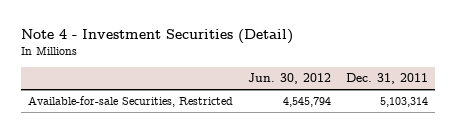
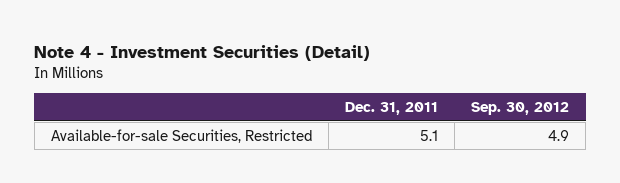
- | Jun. 30, 2012 | Dec. 31, 2011
+ | Dec. 31, 2011 | Sep. 30, 2012
- Available-for-sale Securities, Restricted | 4,545,794 | 5,103,314
+ Available-for-sale Securities, Restricted | 5.1 | 4.9

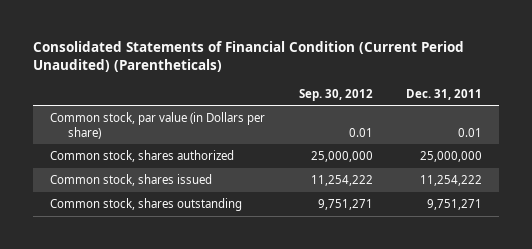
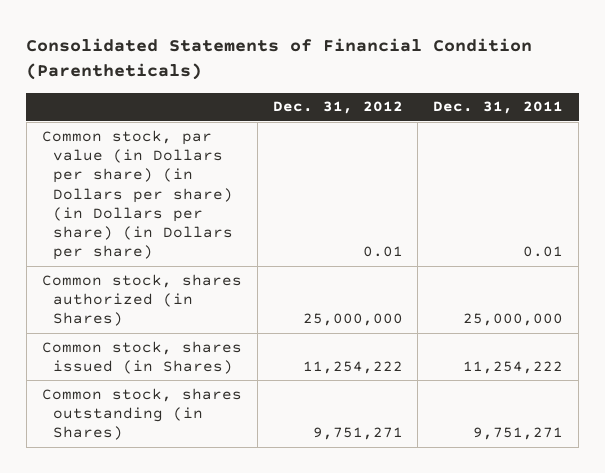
- Consolidated Statements of Financial Condition (Current Period Unaudited) (Parentheticals)
+ Consolidated Statements of Financial Condition (Parentheticals)
- | Sep. 30, 2012 | Dec. 31, 2011
+ | Dec. 31, 2012 | Dec. 31, 2011
- Common stock, par value (in Dollars per share) | 0.01 | 0.01
- Common stock, shares authorized | 25,000,000 | 25,000,000
- Common stock, shares issued | 11,254,222 | 11,254,222
- Common stock, shares outstanding | 9,751,271 | 9,751,271
+ Common stock, par value (in Dollars per share) (in Dollars per share) (in Dollars per share) (in Dollars per share) | 0.01 | 0.01
+ Common stock, shares authorized (in Shares) | 25,000,000 | 25,000,000
+ Common stock, shares issued (in Shares) | 11,254,222 | 11,254,222
+ Common stock, shares outstanding (in Shares) | 9,751,271 | 9,751,271

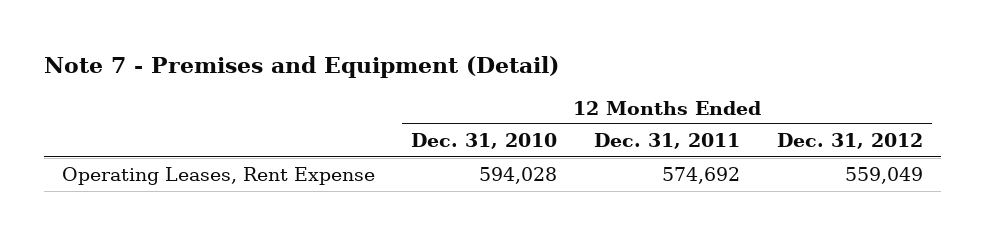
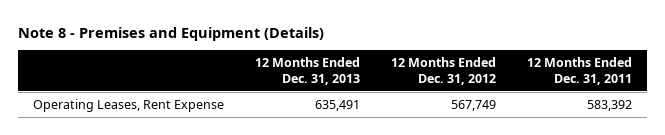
- Note 7 - Premises and Equipment (Detail)
+ Note 8 - Premises and Equipment (Details)
- | 12 Months Ended Dec. 31, 2010 | 12 Months Ended Dec. 31, 2011 | 12 Months Ended Dec. 31, 2012
+ | 12 Months Ended Dec. 31, 2013 | 12 Months Ended Dec. 31, 2012 | 12 Months Ended Dec. 31, 2011
- Operating Leases, Rent Expense | 594,028 | 574,692 | 559,049
+ Operating Leases, Rent Expense | 635,491 | 567,749 | 583,392

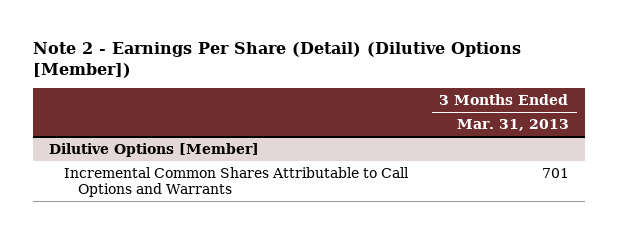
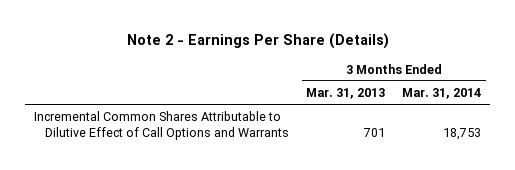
- Note 2 - Earnings Per Share (Detail) (Dilutive Options [Member])
+ Note 2 - Earnings Per Share (Details)
- | 3 Months Ended Mar. 31, 2013
+ | 3 Months Ended Mar. 31, 2013 | 3 Months Ended Mar. 31, 2014
- Dilutive Options [Member]
- Incremental Common Shares Attributable to Call Options and Warrants | 701
+ Incremental Common Shares Attributable to Dilutive Effect of Call Options and Warrants | 701 | 18,753

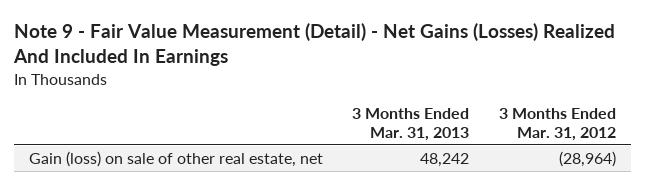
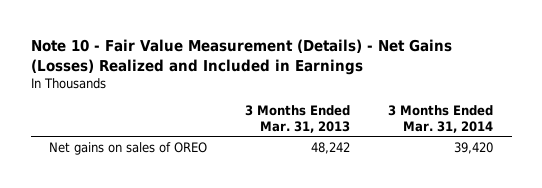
- Note 9 - Fair Value Measurement (Detail) - Net Gains (Losses) Realized And Included In Earnings
+ Note 10 - Fair Value Measurement (Details) - Net Gains (Losses) Realized and Included in Earnings
- | 3 Months Ended Mar. 31, 2013 | 3 Months Ended Mar. 31, 2012
+ | 3 Months Ended Mar. 31, 2013 | 3 Months Ended Mar. 31, 2014
- Gain (loss) on sale of other real estate, net | 48,242 | (28,964)
+ Net gains on sales of OREO | 48,242 | 39,420

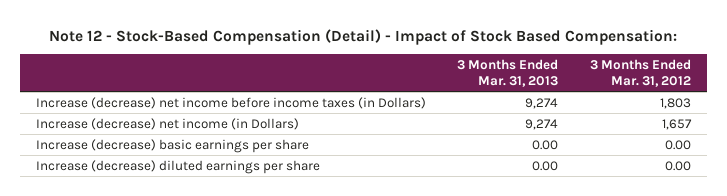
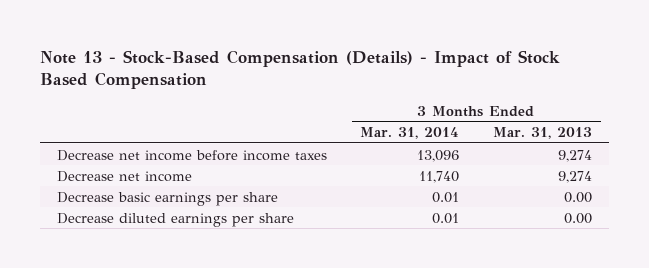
- Note 12 - Stock-Based Compensation (Detail) - Impact of Stock Based Compensation:
+ Note 13 - Stock-Based Compensation (Details) - Impact of Stock Based Compensation
- | 3 Months Ended Mar. 31, 2013 | 3 Months Ended Mar. 31, 2012
+ | 3 Months Ended Mar. 31, 2014 | 3 Months Ended Mar. 31, 2013
- Increase (decrease) net income before income taxes (in Dollars) | 9,274 | 1,803
- Increase (decrease) net income (in Dollars) | 9,274 | 1,657
- Increase (decrease) basic earnings per share | 0.00 | 0.00
- Increase (decrease) diluted earnings per share | 0.00 | 0.00
+ Decrease net income before income taxes | 13,096 | 9,274
+ Decrease net income | 11,740 | 9,274
+ Decrease basic earnings per share | 0.01 | 0.00
+ Decrease diluted earnings per share | 0.01 | 0.00

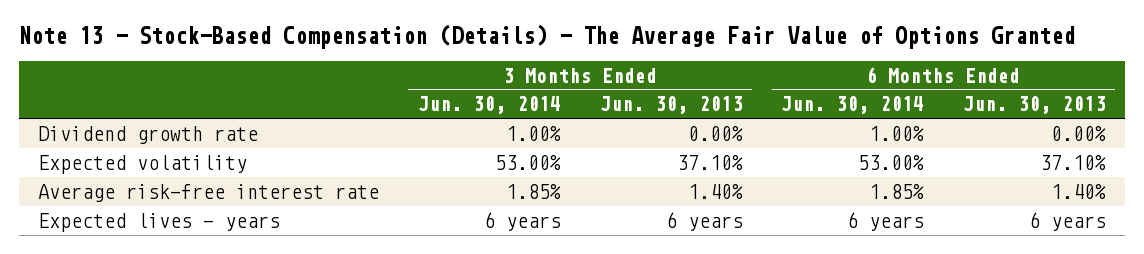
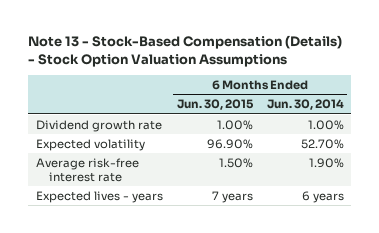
- Note 13 - Stock-Based Compensation (Details) - The Average Fair Value of Options Granted
+ Note 13 - Stock-Based Compensation (Details) - Stock Option Valuation Assumptions
- | 3 Months Ended Jun. 30, 2014 | 3 Months Ended Jun. 30, 2013 | 6 Months Ended Jun. 30, 2014 | 6 Months Ended Jun. 30, 2013
+ | 6 Months Ended Jun. 30, 2015 | 6 Months Ended Jun. 30, 2014
- Expected volatility | 53.00% | 37.10% | 53.00% | 37.10%
- Average risk-free interest rate | 1.85% | 1.40% | 1.85% | 1.40%
+ Expected volatility | 96.90% | 52.70%
+ Average risk-free interest rate | 1.50% | 1.90%

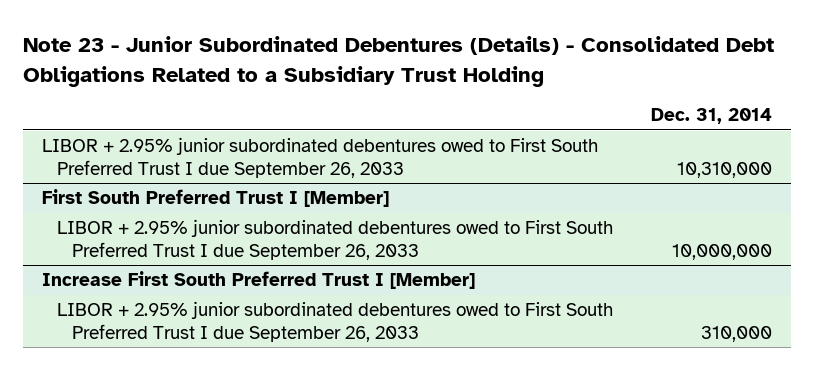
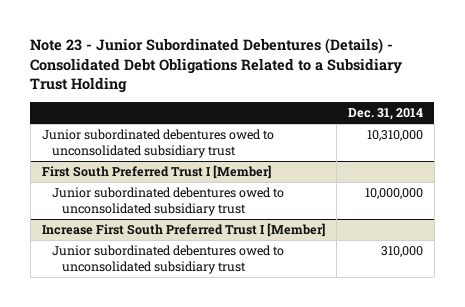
- LIBOR + 2.95% junior subordinated debentures owed to First South Preferred Trust I due September 26, 2033 | 10,310,000
+ Junior subordinated debentures owed to unconsolidated subsidiary trust | 10,310,000
@ First South Preferred Trust I [Member]
- LIBOR + 2.95% junior subordinated debentures owed to First South Preferred Trust I due September 26, 2033 | 10,000,000
+ Junior subordinated debentures owed to unconsolidated subsidiary trust | 10,000,000
@ Increase First South Preferred Trust I [Member]
- LIBOR + 2.95% junior subordinated debentures owed to First South Preferred Trust I due September 26, 2033 | 310,000
+ Junior subordinated debentures owed to unconsolidated subsidiary trust | 310,000

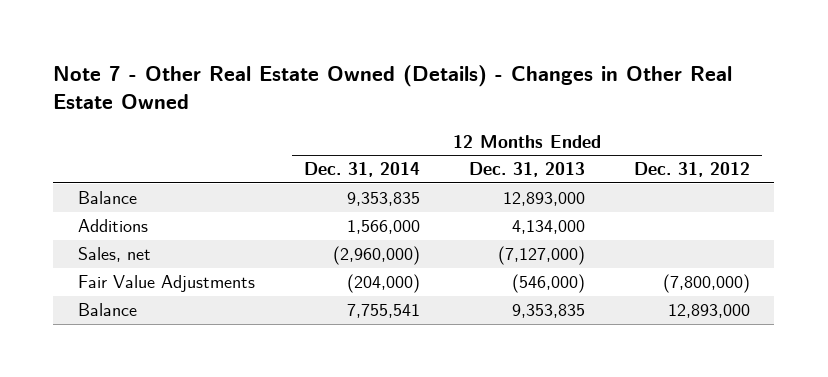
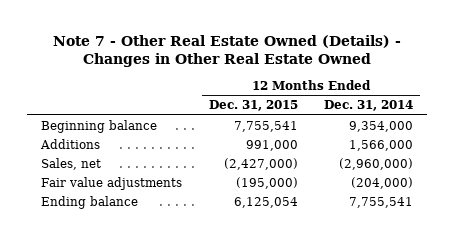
- | 12 Months Ended Dec. 31, 2014 | 12 Months Ended Dec. 31, 2013 | 12 Months Ended Dec. 31, 2012
+ | 12 Months Ended Dec. 31, 2015 | 12 Months Ended Dec. 31, 2014
- Balance | 9,353,835 | 12,893,000 |
+ Beginning balance | 7,755,541 | 9,354,000
- Fair Value Adjustments | (204,000) | (546,000) | (7,800,000)
- Balance | 7,755,541 | 9,353,835 | 12,893,000
+ Fair value adjustments | (195,000) | (204,000)
+ Ending balance | 6,125,054 | 7,755,541

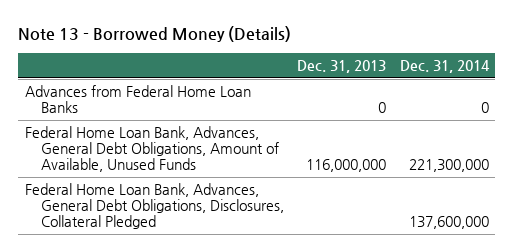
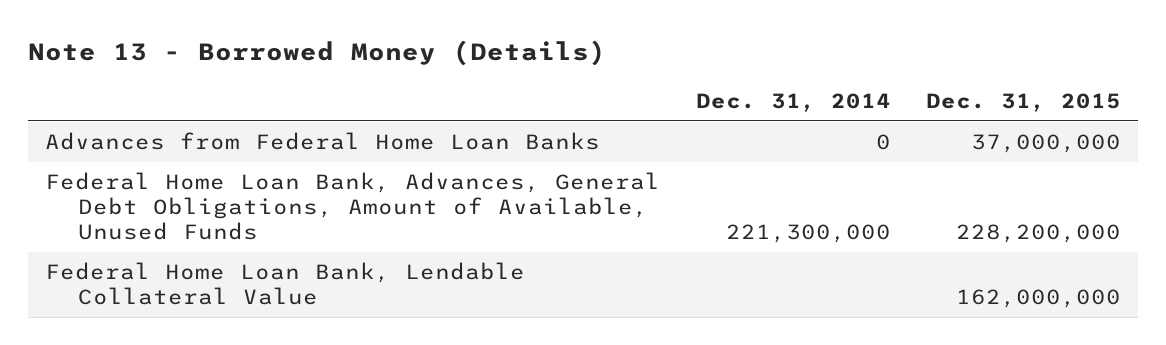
- | Dec. 31, 2013 | Dec. 31, 2014
+ | Dec. 31, 2014 | Dec. 31, 2015
- Federal Home Loan Bank, Advances, General Debt Obligations, Disclosures, Collateral Pledged | | 137,600,000
+ Federal Home Loan Bank, Lendable Collateral Value | | 162,000,000

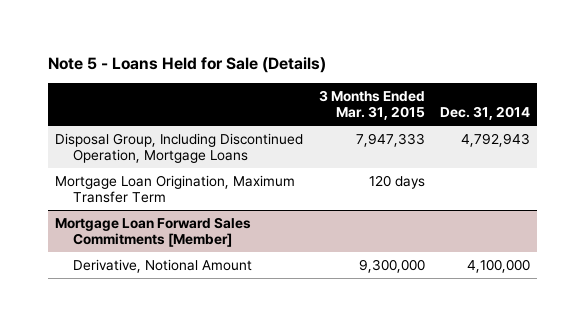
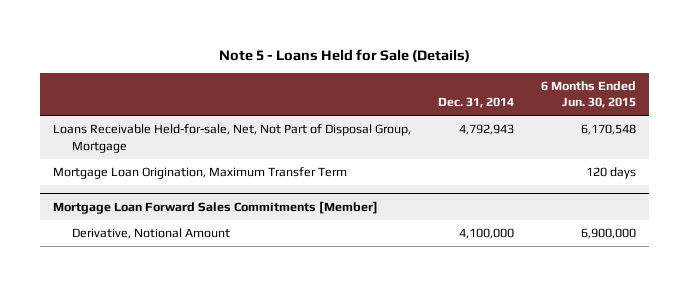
- | 3 Months Ended Mar. 31, 2015 | Dec. 31, 2014
+ | Dec. 31, 2014 | 6 Months Ended Jun. 30, 2015
- Disposal Group, Including Discontinued Operation, Mortgage Loans | 7,947,333 | 4,792,943
+ Loans Receivable Held-for-sale, Net, Not Part of Disposal Group, Mortgage | 4,792,943 | 6,170,548

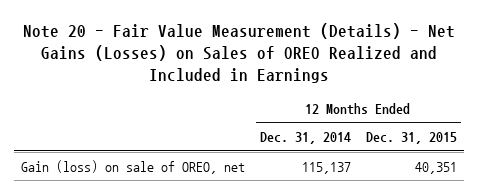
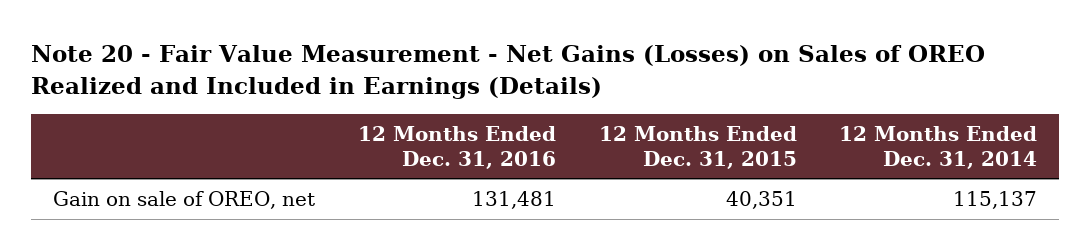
- Note 20 - Fair Value Measurement (Details) - Net Gains (Losses) on Sales of OREO Realized and Included in Earnings
+ Note 20 - Fair Value Measurement - Net Gains (Losses) on Sales of OREO Realized and Included in Earnings (Details)
- | 12 Months Ended Dec. 31, 2014 | 12 Months Ended Dec. 31, 2015
+ | 12 Months Ended Dec. 31, 2016 | 12 Months Ended Dec. 31, 2015 | 12 Months Ended Dec. 31, 2014
- Gain (loss) on sale of OREO, net | 115,137 | 40,351
+ Gain on sale of OREO, net | 131,481 | 40,351 | 115,137

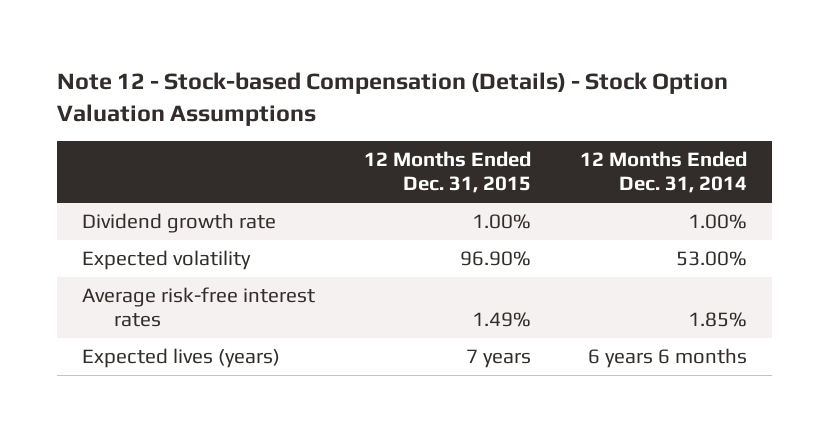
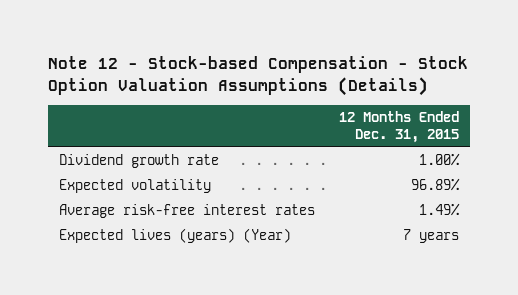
- Note 12 - Stock-based Compensation (Details) - Stock Option Valuation Assumptions
+ Note 12 - Stock-based Compensation - Stock Option Valuation Assumptions (Details)
- | 12 Months Ended Dec. 31, 2015 | 12 Months Ended Dec. 31, 2014
+ | 12 Months Ended Dec. 31, 2015
- Expected volatility | 96.90% | 53.00%
+ Expected volatility | 96.89%
- Expected lives (years) | 7 years | 6 years 6 months
+ Expected lives (years) (Year) | 7 years

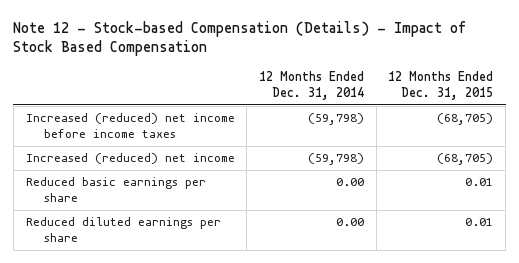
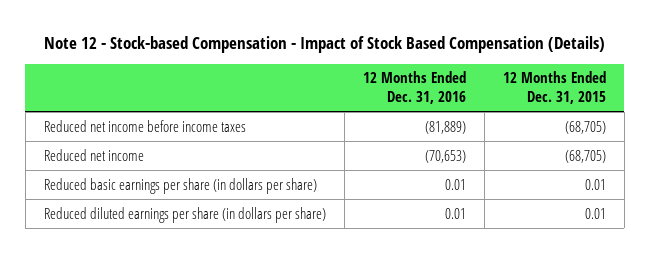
- Note 12 - Stock-based Compensation (Details) - Impact of Stock Based Compensation
+ Note 12 - Stock-based Compensation - Impact of Stock Based Compensation (Details)
- | 12 Months Ended Dec. 31, 2014 | 12 Months Ended Dec. 31, 2015
+ | 12 Months Ended Dec. 31, 2016 | 12 Months Ended Dec. 31, 2015
- Increased (reduced) net income before income taxes | (59,798) | (68,705)
- Increased (reduced) net income | (59,798) | (68,705)
- Reduced basic earnings per share | 0.00 | 0.01
- Reduced diluted earnings per share | 0.00 | 0.01
+ Reduced net income before income taxes | (81,889) | (68,705)
+ Reduced net income | (70,653) | (68,705)
+ Reduced basic earnings per share (in dollars per share) | 0.01 | 0.01
+ Reduced diluted earnings per share (in dollars per share) | 0.01 | 0.01

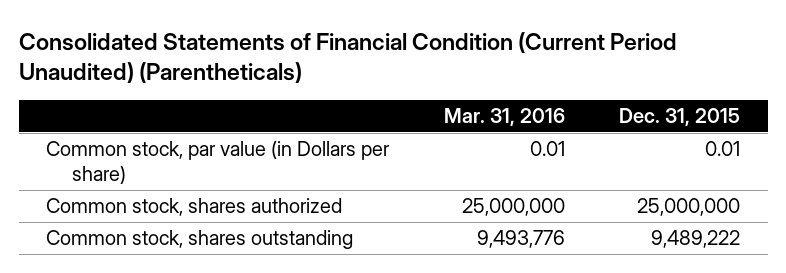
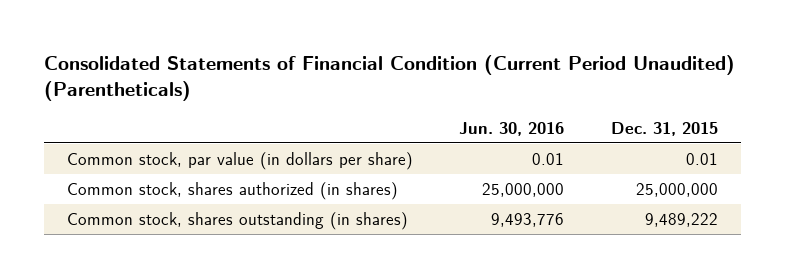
- | Mar. 31, 2016 | Dec. 31, 2015
+ | Jun. 30, 2016 | Dec. 31, 2015
- Common stock, par value (in Dollars per share) | 0.01 | 0.01
- Common stock, shares authorized | 25,000,000 | 25,000,000
- Common stock, shares outstanding | 9,493,776 | 9,489,222
+ Common stock, par value (in dollars per share) | 0.01 | 0.01
+ Common stock, shares authorized (in shares) | 25,000,000 | 25,000,000
+ Common stock, shares outstanding (in shares) | 9,493,776 | 9,489,222

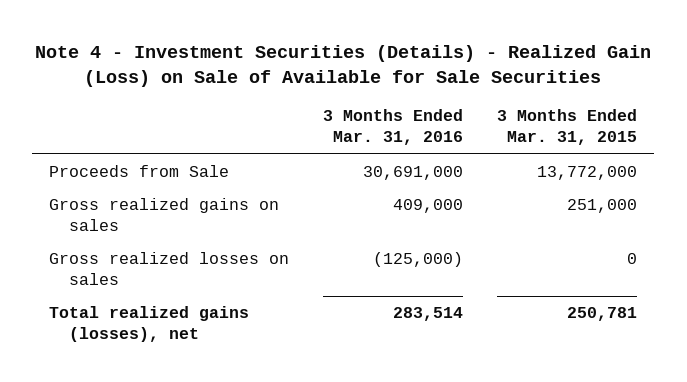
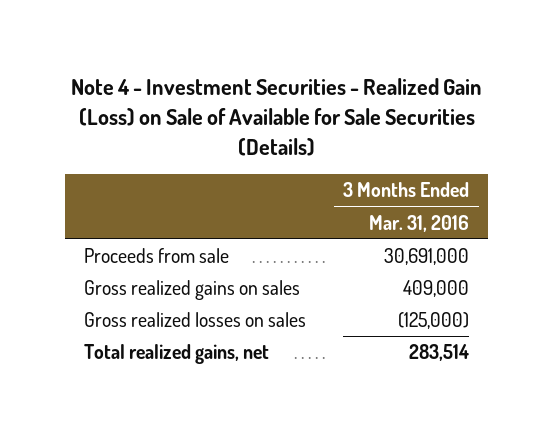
- Note 4 - Investment Securities (Details) - Realized Gain (Loss) on Sale of Available for Sale Securities
+ Note 4 - Investment Securities - Realized Gain (Loss) on Sale of Available for Sale Securities (Details)
- | 3 Months Ended Mar. 31, 2016 | 3 Months Ended Mar. 31, 2015
+ | 3 Months Ended Mar. 31, 2016
- Proceeds from Sale | 30,691,000 | 13,772,000
+ Proceeds from sale | 30,691,000
- Total realized gains (losses), net | 283,514 | 250,781
+ Total realized gains, net | 283,514

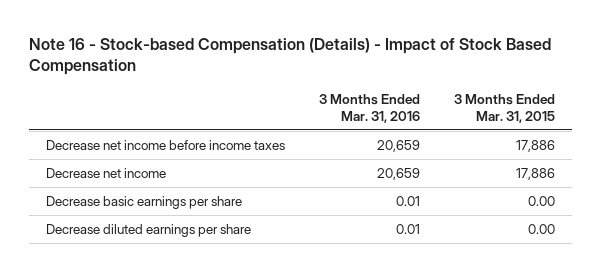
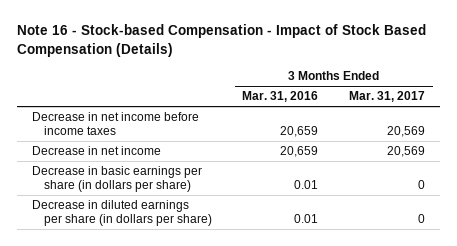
- Note 16 - Stock-based Compensation (Details) - Impact of Stock Based Compensation
+ Note 16 - Stock-based Compensation - Impact of Stock Based Compensation (Details)
- | 3 Months Ended Mar. 31, 2016 | 3 Months Ended Mar. 31, 2015
+ | 3 Months Ended Mar. 31, 2016 | 3 Months Ended Mar. 31, 2017
- Decrease net income before income taxes | 20,659 | 17,886
- Decrease net income | 20,659 | 17,886
- Decrease basic earnings per share | 0.01 | 0.00
- Decrease diluted earnings per share | 0.01 | 0.00
+ Decrease in net income before income taxes | 20,659 | 20,569
+ Decrease in net income | 20,659 | 20,569
+ Decrease in basic earnings per share (in dollars per share) | 0.01 | 0
+ Decrease in diluted earnings per share (in dollars per share) | 0.01 | 0

